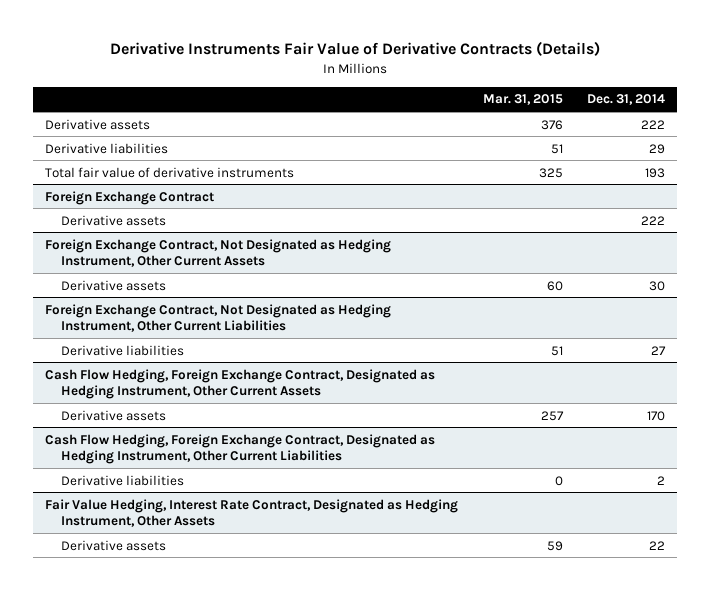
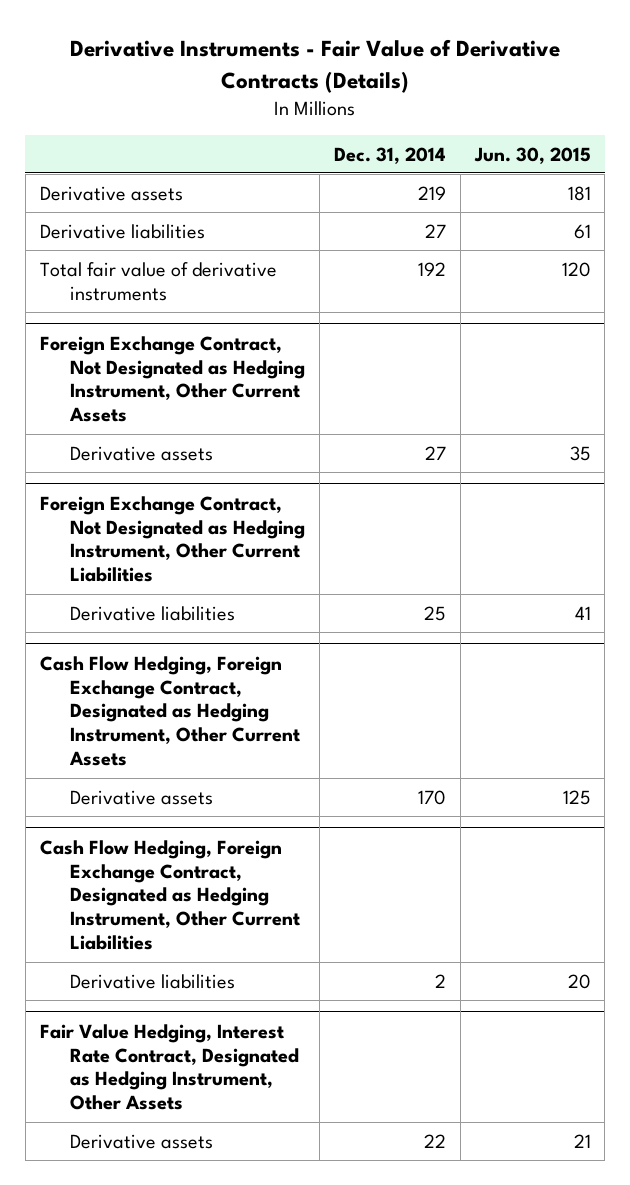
- Derivative Instruments Fair Value of Derivative Contracts (Details)
+ Derivative Instruments - Fair Value of Derivative Contracts (Details)
- | Mar. 31, 2015 | Dec. 31, 2014
+ | Dec. 31, 2014 | Jun. 30, 2015
- Derivative assets | 376 | 222
- Derivative liabilities | 51 | 29
- Total fair value of derivative instruments | 325 | 193
- Foreign Exchange Contract
- Derivative assets | | 222
+ Derivative assets | 219 | 181
+ Derivative liabilities | 27 | 61
+ Total fair value of derivative instruments | 192 | 120
@ Foreign Exchange Contract, Not Designated as Hedging Instrument, Other Current Assets
- Derivative assets | 60 | 30
+ Derivative assets | 27 | 35
@ Foreign Exchange Contract, Not Designated as Hedging Instrument, Other Current Liabilities
- Derivative liabilities | 51 | 27
+ Derivative liabilities | 25 | 41

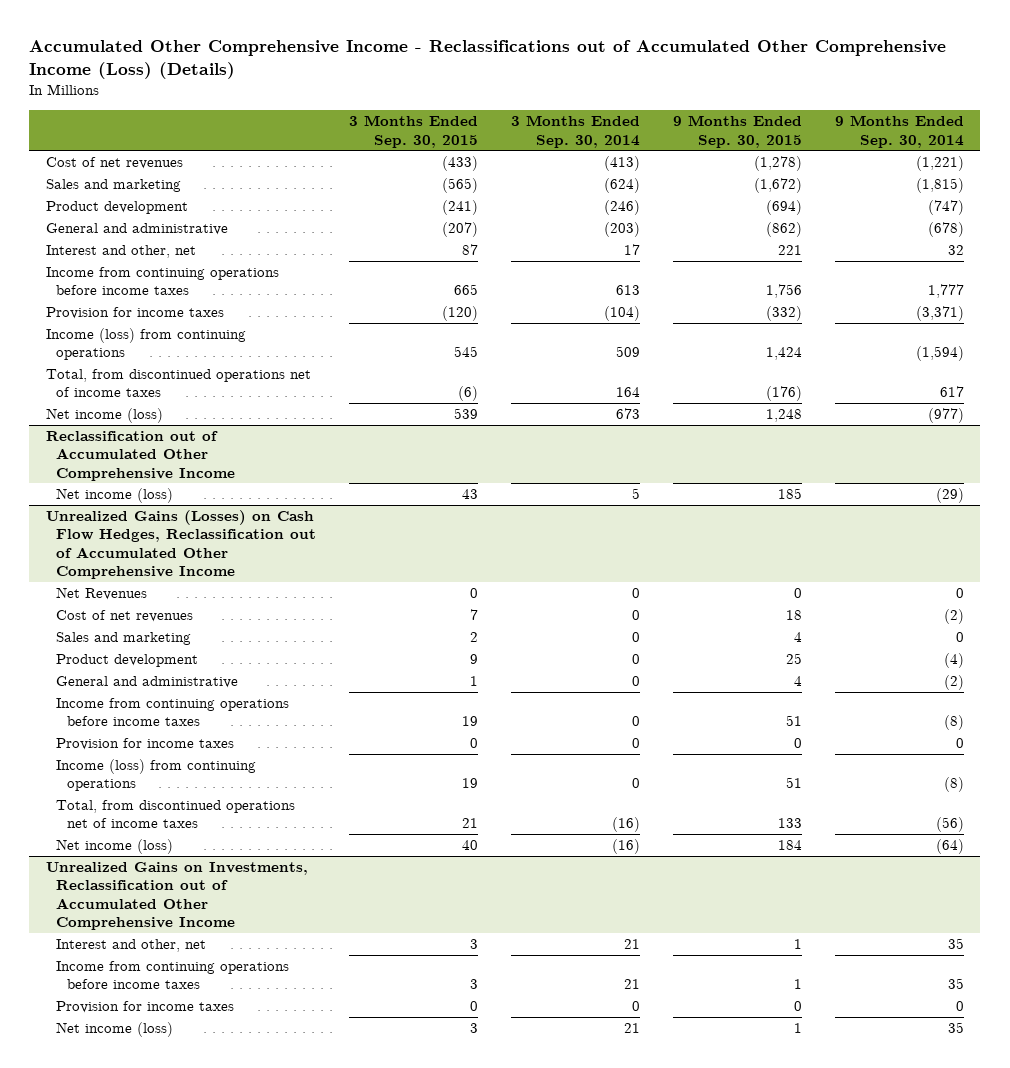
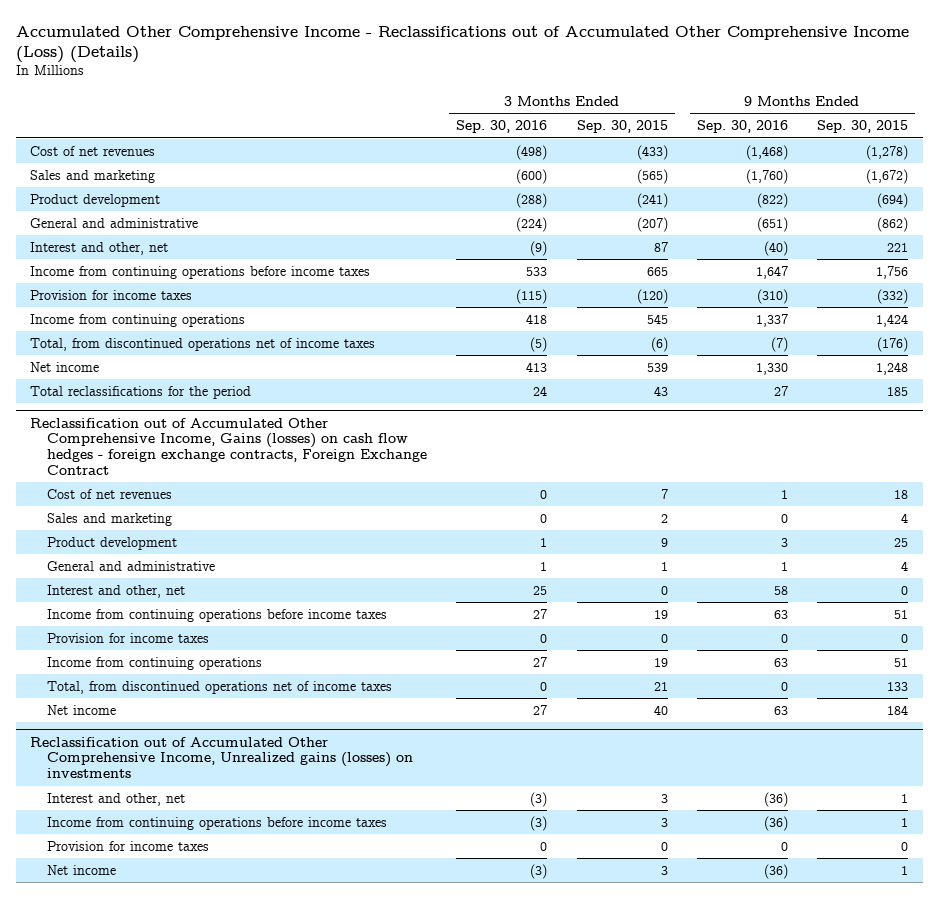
- | 3 Months Ended Sep. 30, 2015 | 3 Months Ended Sep. 30, 2014 | 9 Months Ended Sep. 30, 2015 | 9 Months Ended Sep. 30, 2014
+ | 3 Months Ended Sep. 30, 2016 | 3 Months Ended Sep. 30, 2015 | 9 Months Ended Sep. 30, 2016 | 9 Months Ended Sep. 30, 2015
- Income (loss) from continuing operations | 545 | 509 | 1,424 | (1,594)
+ Income from continuing operations | 418 | 545 | 1,337 | 1,424
- Net income (loss) | 539 | 673 | 1,248 | (977)
- Reclassification out of Accumulated Other Comprehensive Income
- Net income (loss) | 43 | 5 | 185 | (29)
- Unrealized Gains (Losses) on Cash Flow Hedges, Reclassification out of Accumulated Other Comprehensive Income
- Net Revenues | 0 | 0 | 0 | 0
+ Net income | 413 | 539 | 1,330 | 1,248
+ Total reclassifications for the period | 24 | 43 | 27 | 185
+ Reclassification out of Accumulated Other Comprehensive Income, Gains (losses) on cash flow hedges - foreign exchange contracts, Foreign Exchange Contract
+ Interest and other, net | 25 | 0 | 58 | 0
- Income (loss) from continuing operations | 19 | 0 | 51 | (8)
+ Income from continuing operations | 27 | 19 | 63 | 51
- Net income (loss) | 40 | (16) | 184 | (64)
- Unrealized Gains on Investments, Reclassification out of Accumulated Other Comprehensive Income
+ Net income | 27 | 40 | 63 | 184
+ Reclassification out of Accumulated Other Comprehensive Income, Unrealized gains (losses) on investments
- Net income (loss) | 3 | 21 | 1 | 35
+ Net income | (3) | 3 | (36) | 1

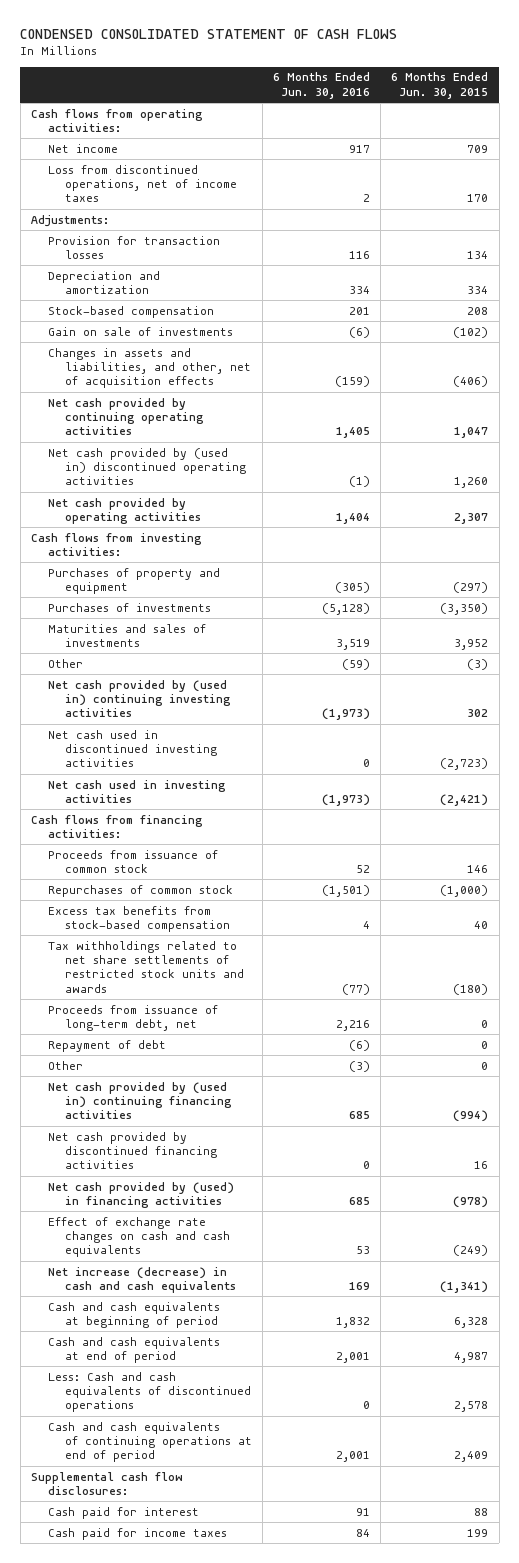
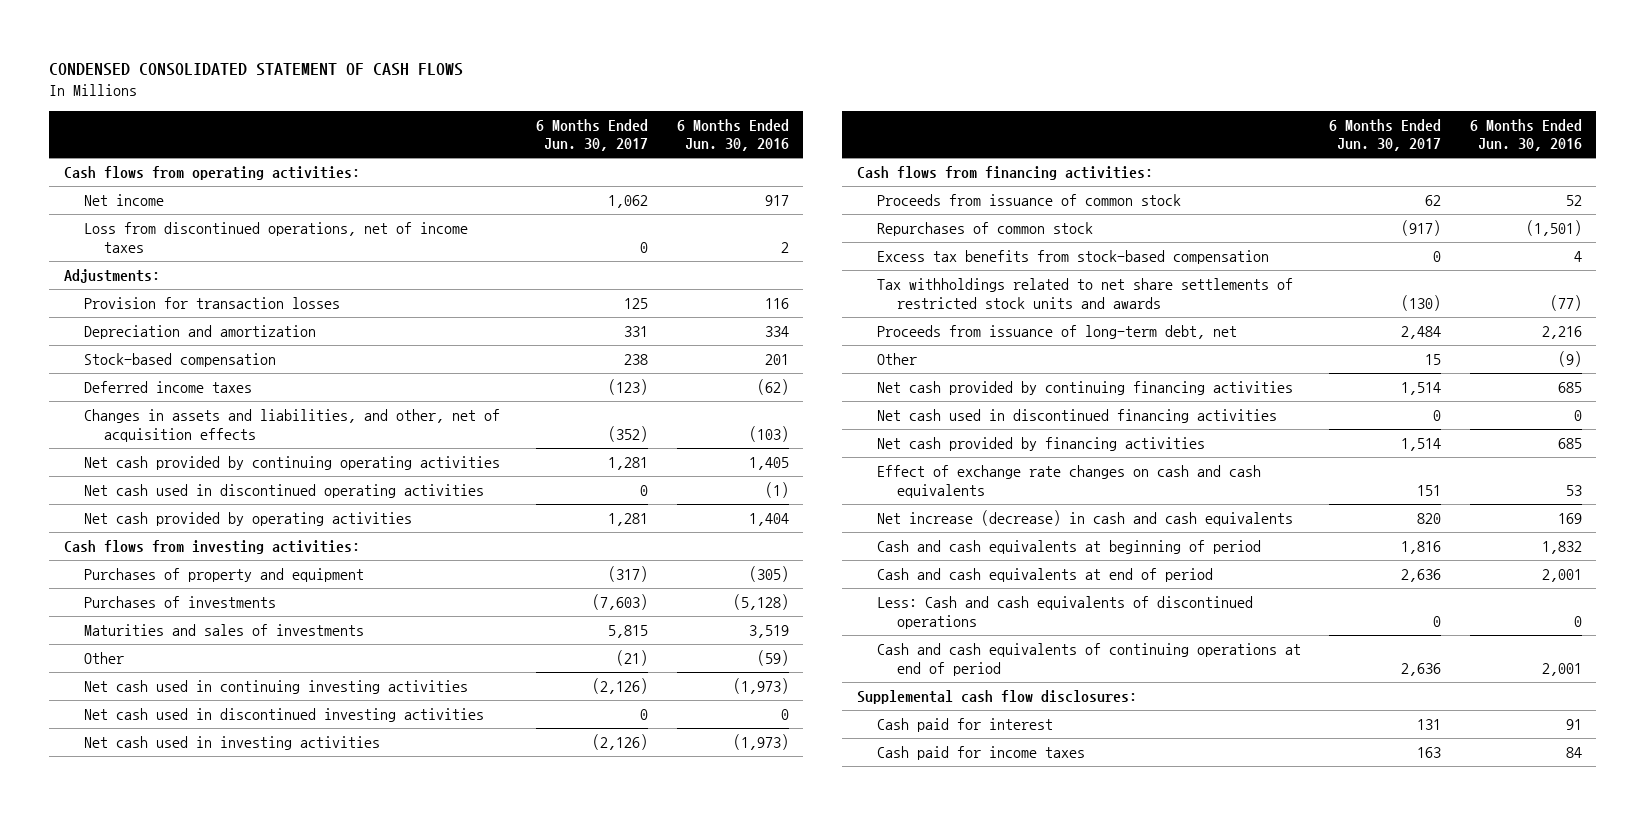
- | 6 Months Ended Jun. 30, 2016 | 6 Months Ended Jun. 30, 2015
+ | 6 Months Ended Jun. 30, 2017 | 6 Months Ended Jun. 30, 2016
- Gain on sale of investments | (6) | (102)
- Changes in assets and liabilities, and other, net of acquisition effects | (159) | (406)
+ Deferred income taxes | (123) | (62)
+ Changes in assets and liabilities, and other, net of acquisition effects | (352) | (103)
- Net cash provided by (used in) discontinued operating activities | (1) | 1,260
+ Net cash used in discontinued operating activities | 0 | (1)
- Net cash provided by (used in) continuing investing activities | (1,973) | 302
+ Net cash used in continuing investing activities | (2,126) | (1,973)
- Repayment of debt | (6) | 0
- Other | (3) | 0
- Net cash provided by (used in) continuing financing activities | 685 | (994)
- Net cash provided by discontinued financing activities | 0 | 16
- Net cash provided by (used) in financing activities | 685 | (978)
+ Other | 15 | (9)
+ Net cash provided by continuing financing activities | 1,514 | 685
+ Net cash used in discontinued financing activities | 0 | 0
+ Net cash provided by financing activities | 1,514 | 685

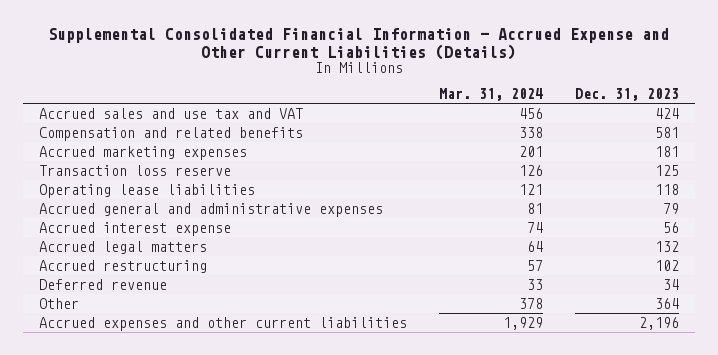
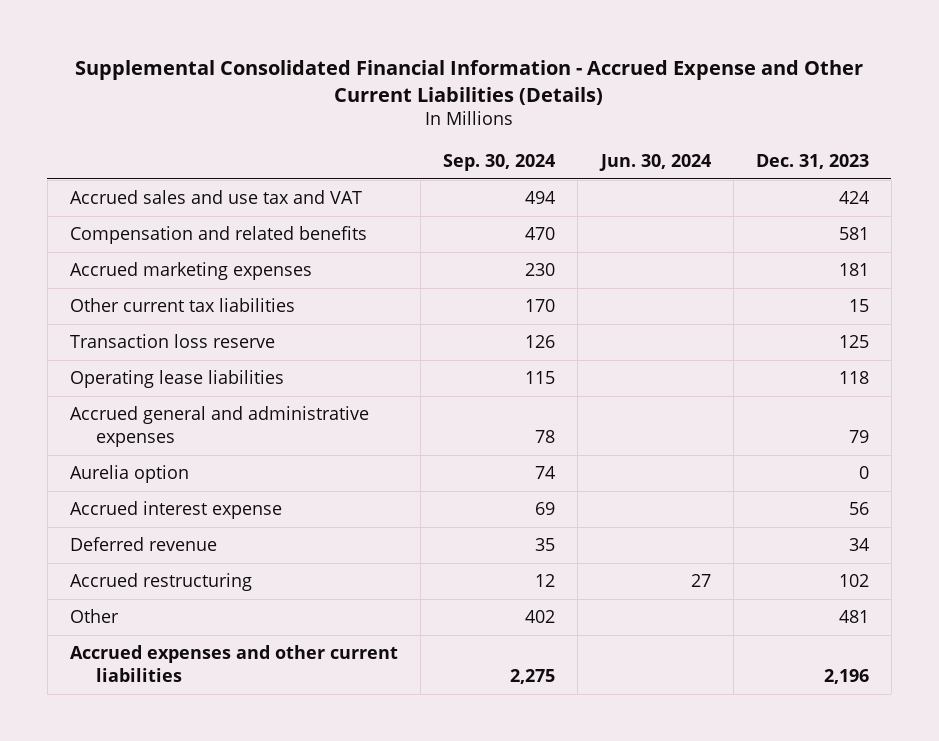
- | Mar. 31, 2024 | Dec. 31, 2023
+ | Sep. 30, 2024 | Jun. 30, 2024 | Dec. 31, 2023
+ Other current tax liabilities | 170 | | 15
+ Aurelia option | 74 | | 0
- Accrued legal matters | 64 | 132
- Other | 378 | 364
moved down: Accrued restructuring | 12 | 27 | 102
+ Other | 402 | | 481

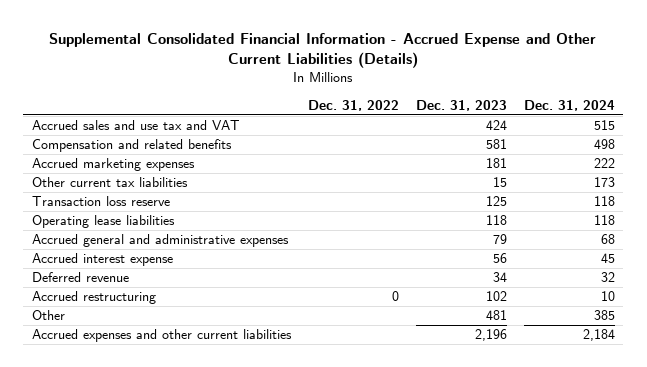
- | Sep. 30, 2024 | Jun. 30, 2024 | Dec. 31, 2023
+ | Dec. 31, 2022 | Dec. 31, 2023 | Dec. 31, 2024
- Aurelia option | 74 | | 0

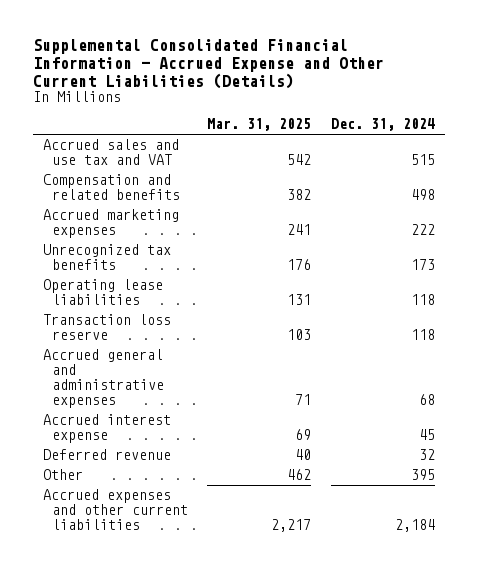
- | Dec. 31, 2022 | Dec. 31, 2023 | Dec. 31, 2024
+ | Mar. 31, 2025 | Dec. 31, 2024
- Other current tax liabilities | | 15 | 173
+ Unrecognized tax benefits | 176 | 173
moved down: Transaction loss reserve | 103 | 118
- Accrued restructuring | 0 | 102 | 10
- Other | | 481 | 385
+ Other | 462 | 395

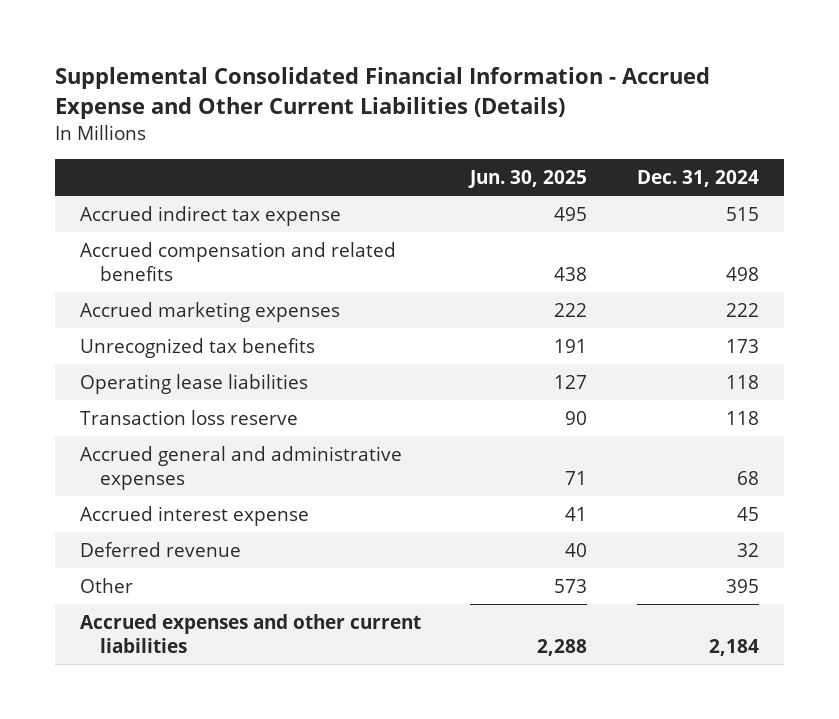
- | Mar. 31, 2025 | Dec. 31, 2024
+ | Jun. 30, 2025 | Dec. 31, 2024
- Accrued sales and use tax and VAT | 542 | 515
- Compensation and related benefits | 382 | 498
+ Accrued indirect tax expense | 495 | 515
+ Accrued compensation and related benefits | 438 | 498

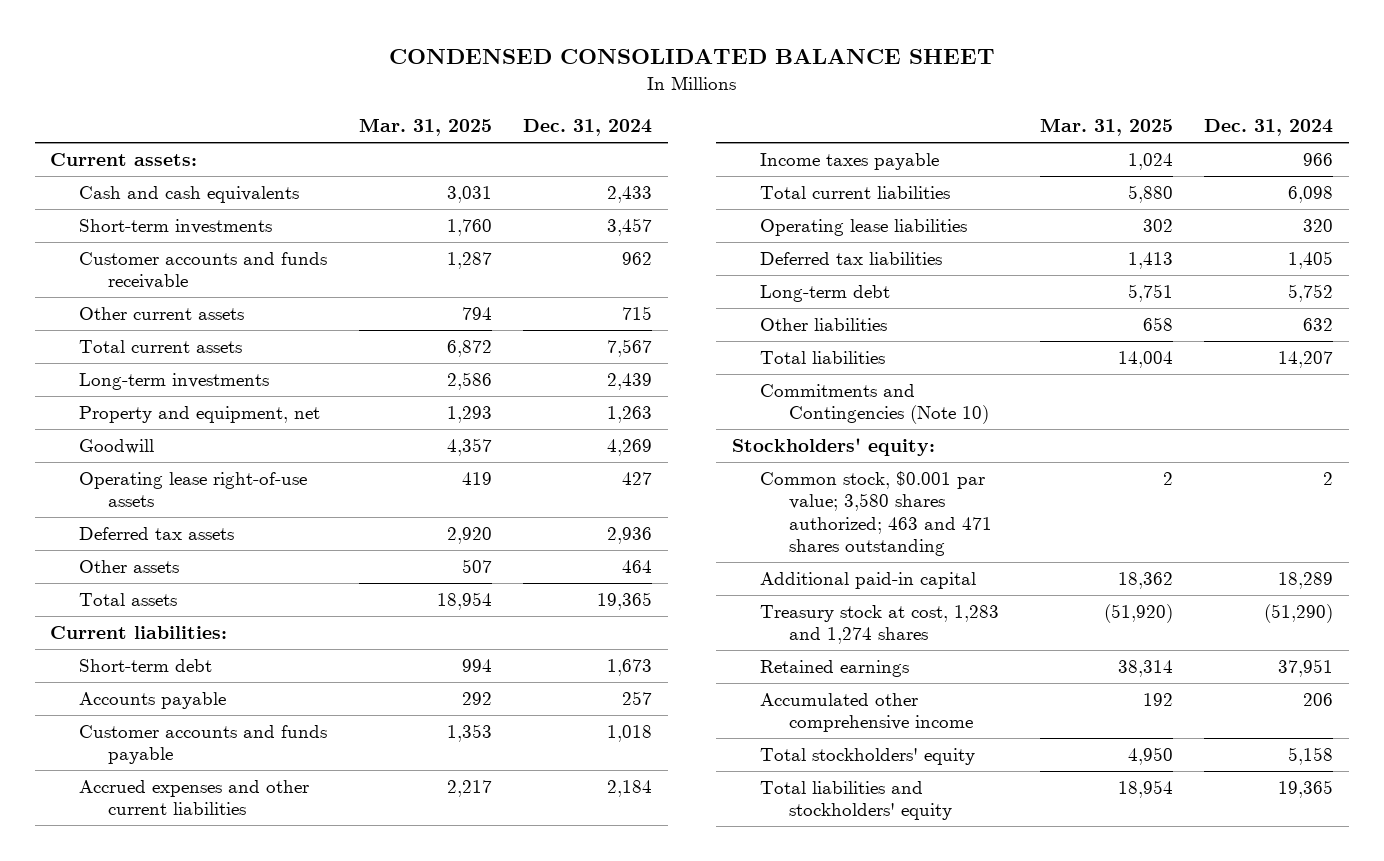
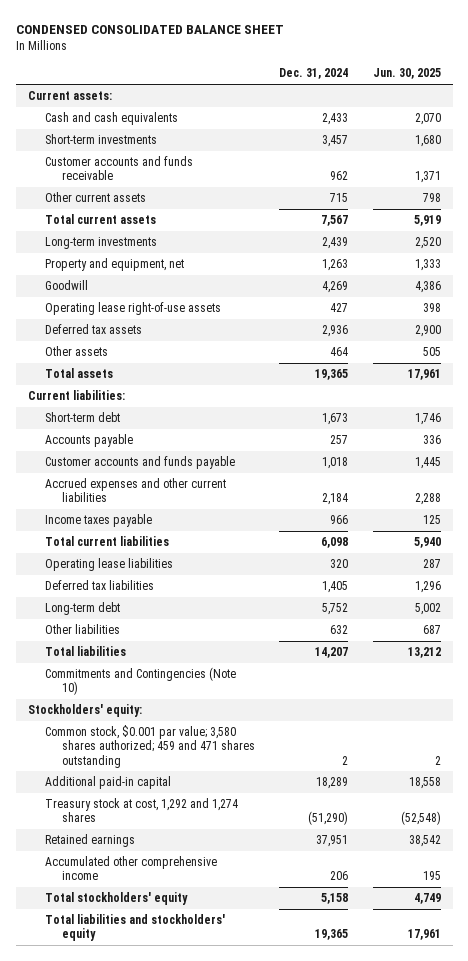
- | Mar. 31, 2025 | Dec. 31, 2024
+ | Dec. 31, 2024 | Jun. 30, 2025
- Common stock, $0.001 par value; 3,580 shares authorized; 463 and 471 shares outstanding | 2 | 2
+ Common stock, $0.001 par value; 3,580 shares authorized; 459 and 471 shares outstanding | 2 | 2
- Treasury stock at cost, 1,283 and 1,274 shares | (51,920) | (51,290)
+ Treasury stock at cost, 1,292 and 1,274 shares | (51,290) | (52,548)

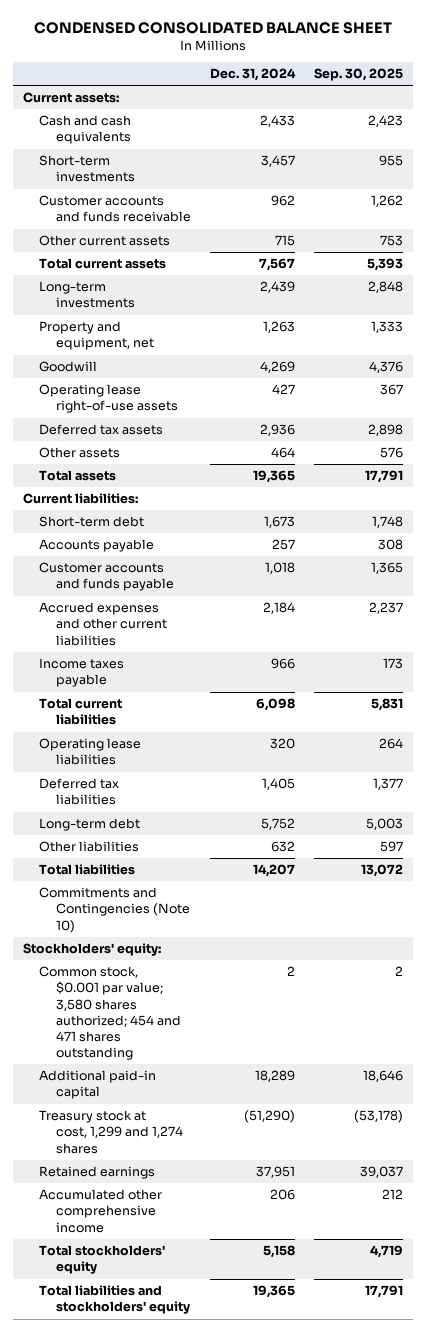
- | Dec. 31, 2024 | Jun. 30, 2025
+ | Dec. 31, 2024 | Sep. 30, 2025
- Common stock, $0.001 par value; 3,580 shares authorized; 459 and 471 shares outstanding | 2 | 2
+ Common stock, $0.001 par value; 3,580 shares authorized; 454 and 471 shares outstanding | 2 | 2
- Treasury stock at cost, 1,292 and 1,274 shares | (51,290) | (52,548)
+ Treasury stock at cost, 1,299 and 1,274 shares | (51,290) | (53,178)

